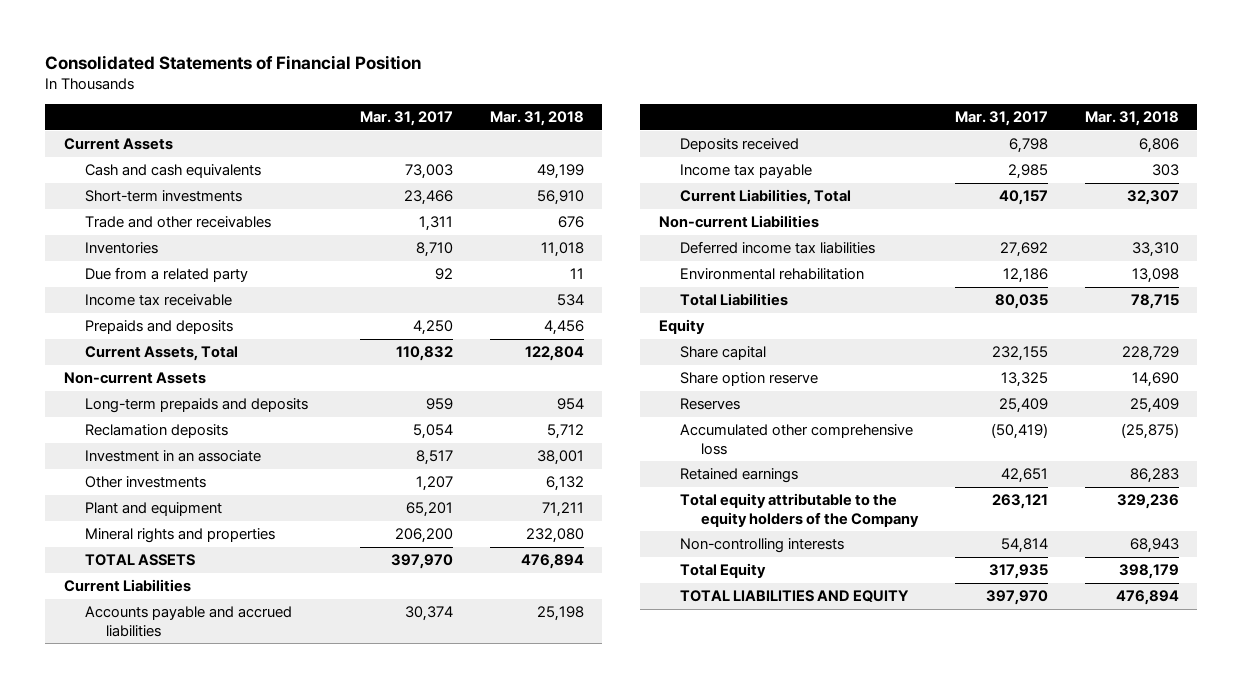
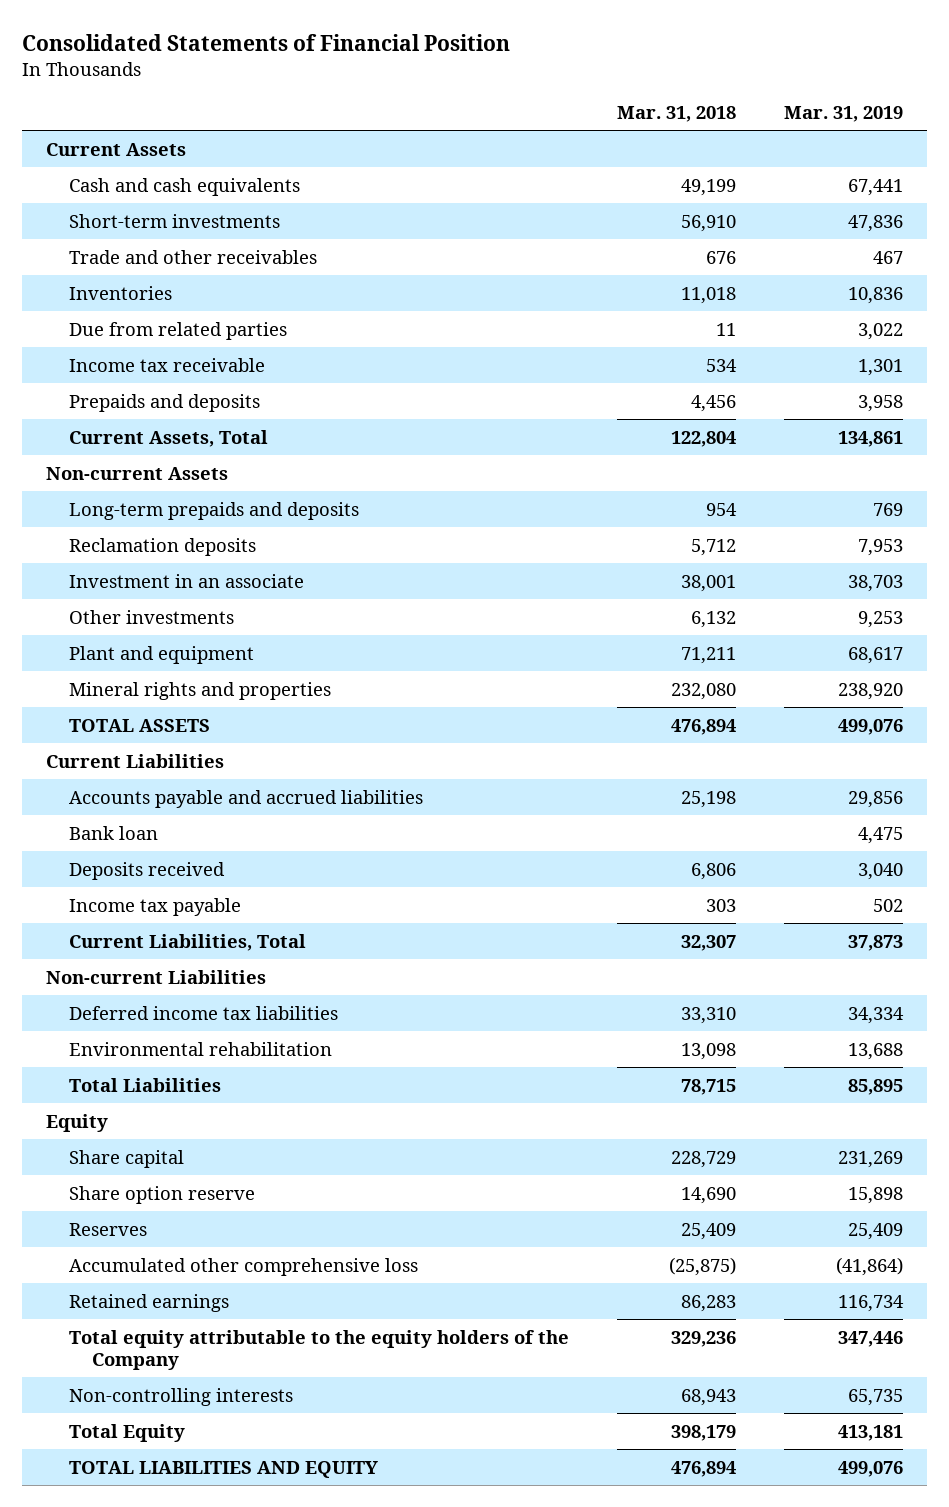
- | Mar. 31, 2017 | Mar. 31, 2018
+ | Mar. 31, 2018 | Mar. 31, 2019
- Due from a related party | 92 | 11
+ Due from related parties | 11 | 3,022
+ Bank loan | | 4,475

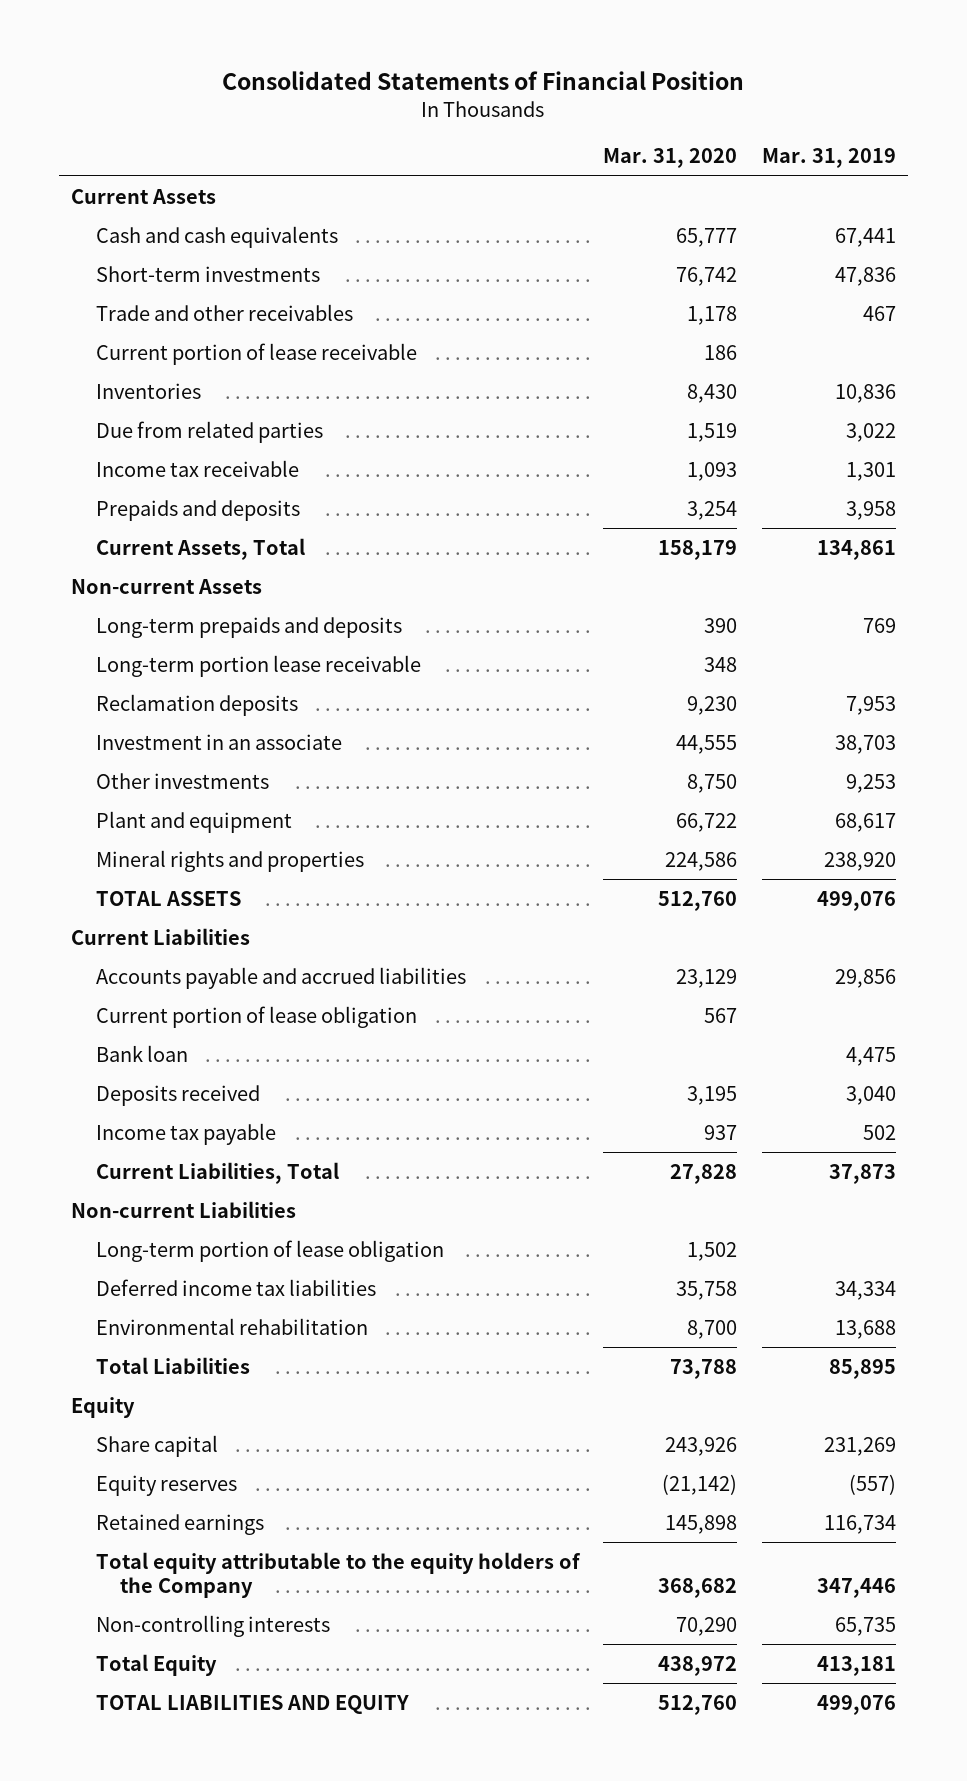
- | Mar. 31, 2018 | Mar. 31, 2019
+ | Mar. 31, 2020 | Mar. 31, 2019
+ Current portion of lease receivable | 186 |
+ Long-term portion lease receivable | 348 |
+ Current portion of lease obligation | 567 |
+ Long-term portion of lease obligation | 1,502 |
- Share option reserve | 14,690 | 15,898
- Reserves | 25,409 | 25,409
- Accumulated other comprehensive loss | (25,875) | (41,864)
+ Equity reserves | (21,142) | (557)

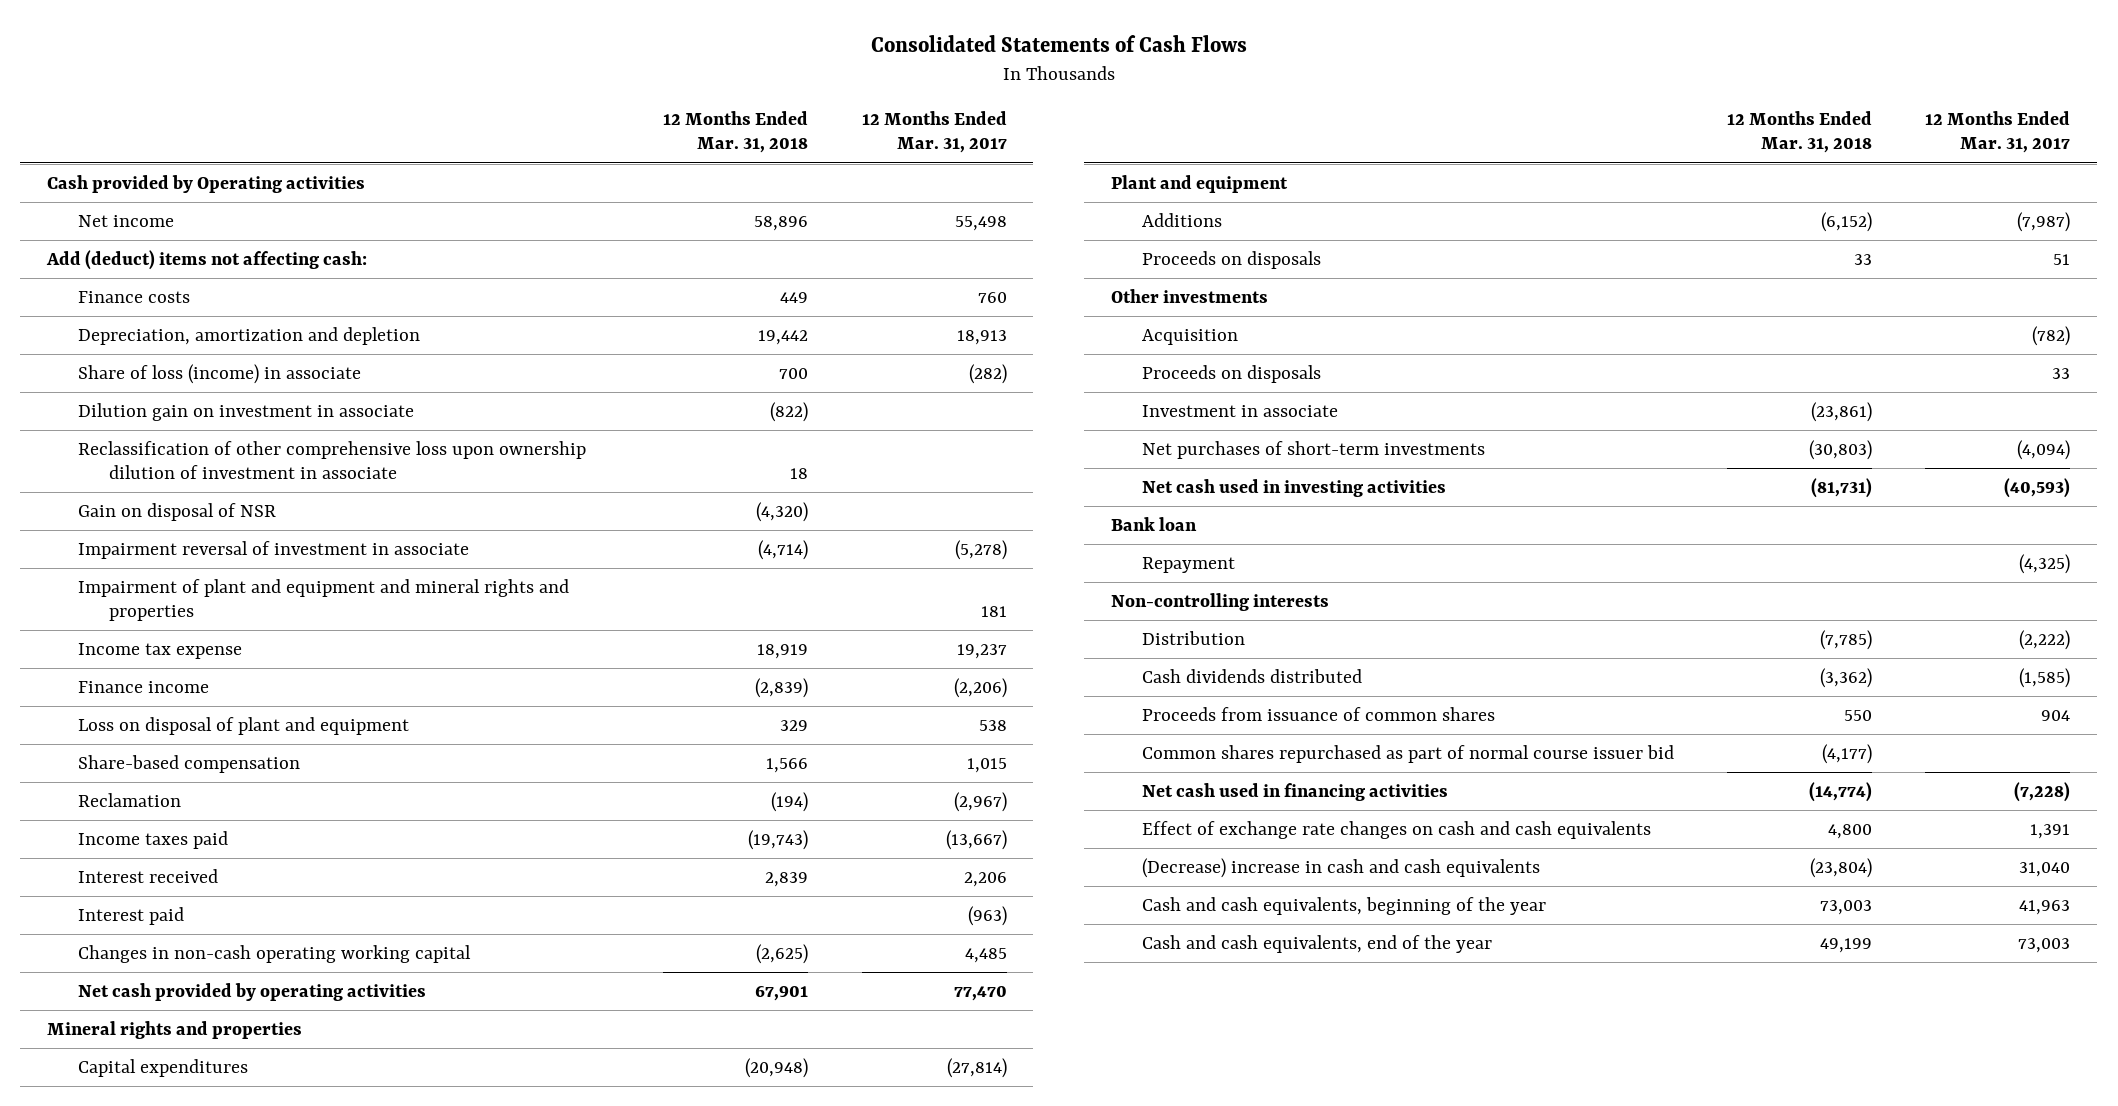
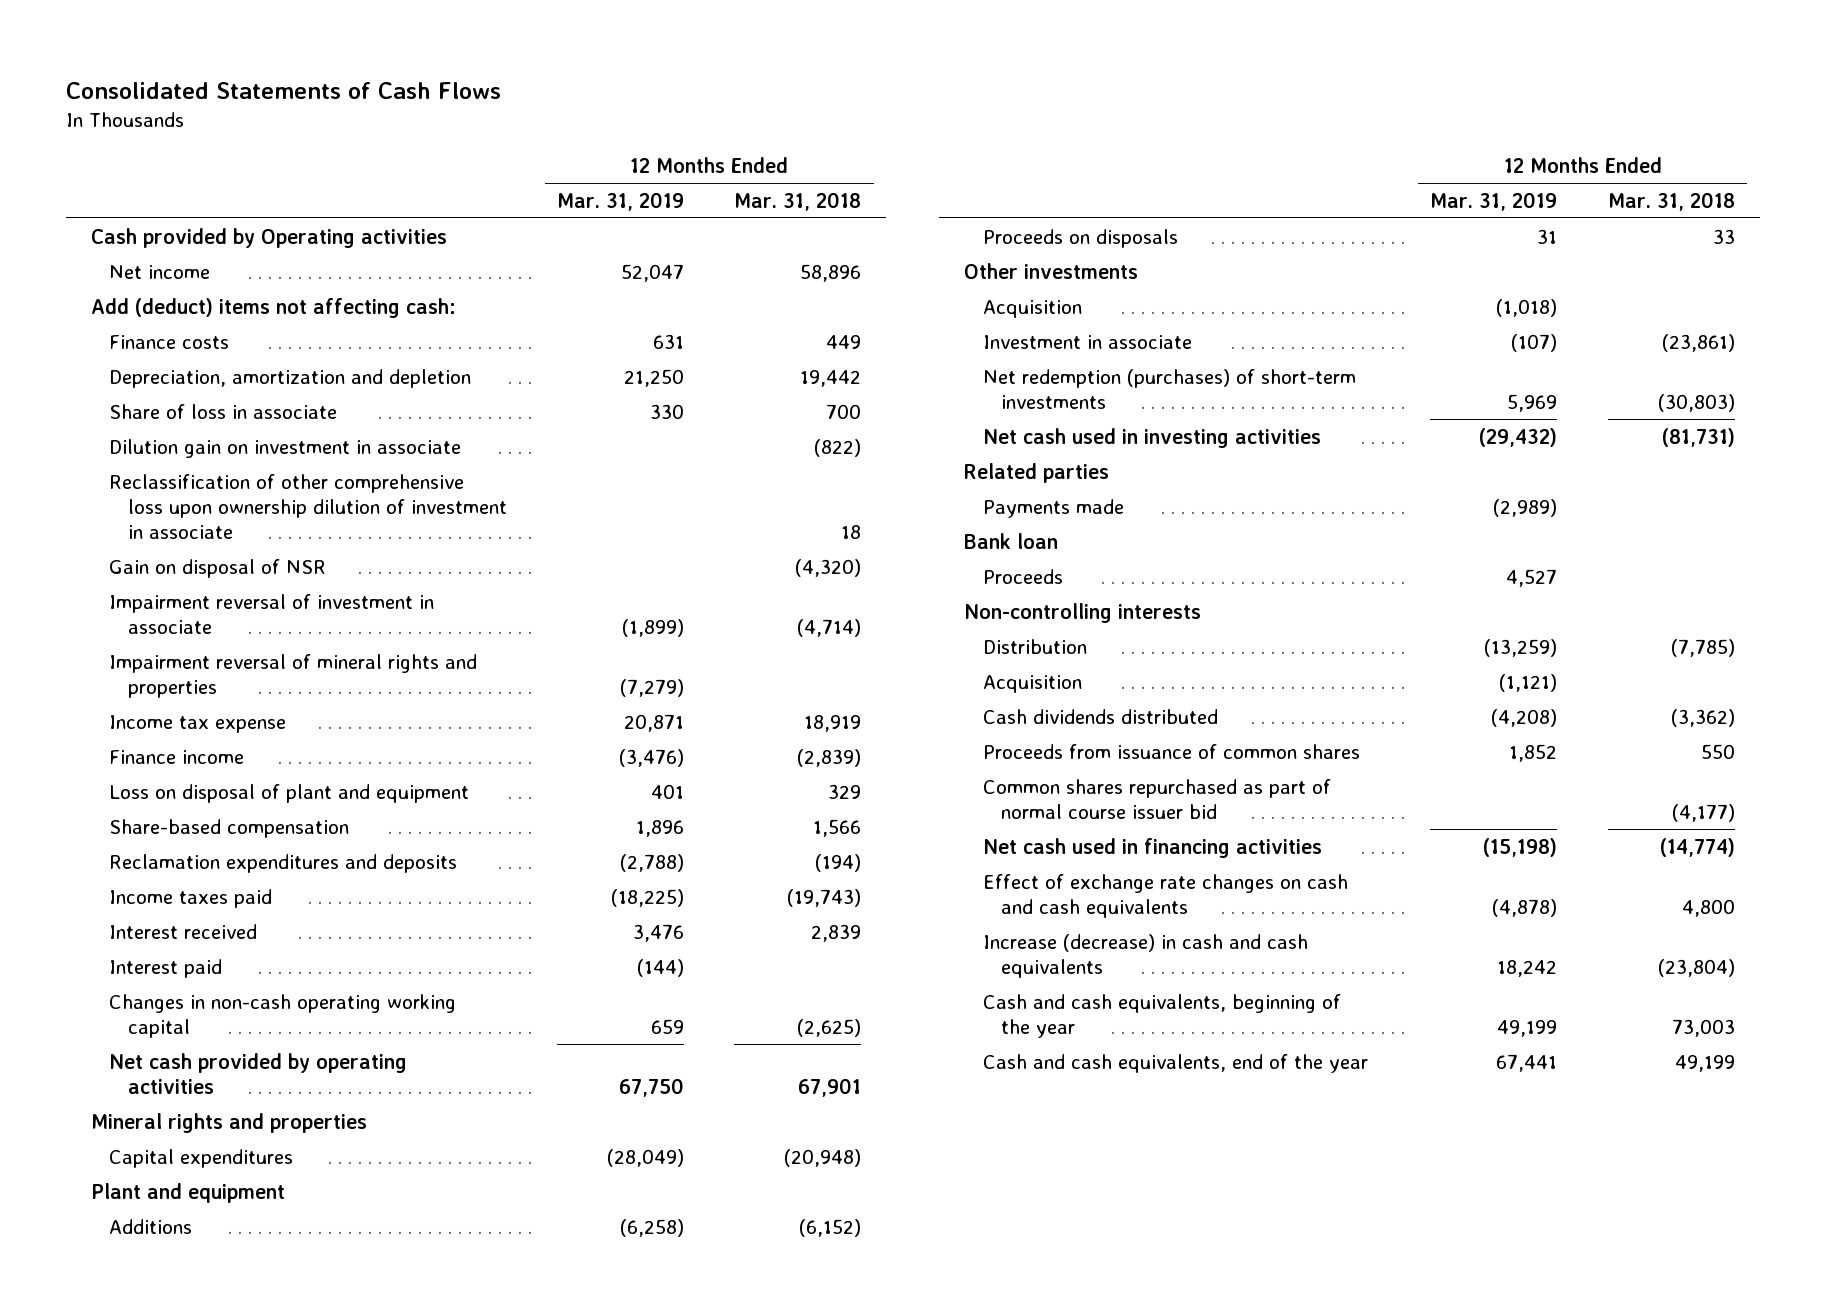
- | 12 Months Ended Mar. 31, 2018 | 12 Months Ended Mar. 31, 2017
+ | 12 Months Ended Mar. 31, 2019 | 12 Months Ended Mar. 31, 2018
- Share of loss (income) in associate | 700 | (282)
+ Share of loss in associate | 330 | 700
- Impairment of plant and equipment and mineral rights and properties | | 181
+ Impairment reversal of mineral rights and properties | (7,279) |
- Reclamation | (194) | (2,967)
+ Reclamation expenditures and deposits | (2,788) | (194)
- Proceeds on disposals | | 33
- Net purchases of short-term investments | (30,803) | (4,094)
+ Net redemption (purchases) of short-term investments | 5,969 | (30,803)
+ Related parties
+ Payments made | (2,989) |
- Repayment | | (4,325)
+ Proceeds | 4,527 |
+ Acquisition | (1,121) |
- (Decrease) increase in cash and cash equivalents | (23,804) | 31,040
+ Increase (decrease) in cash and cash equivalents | 18,242 | (23,804)

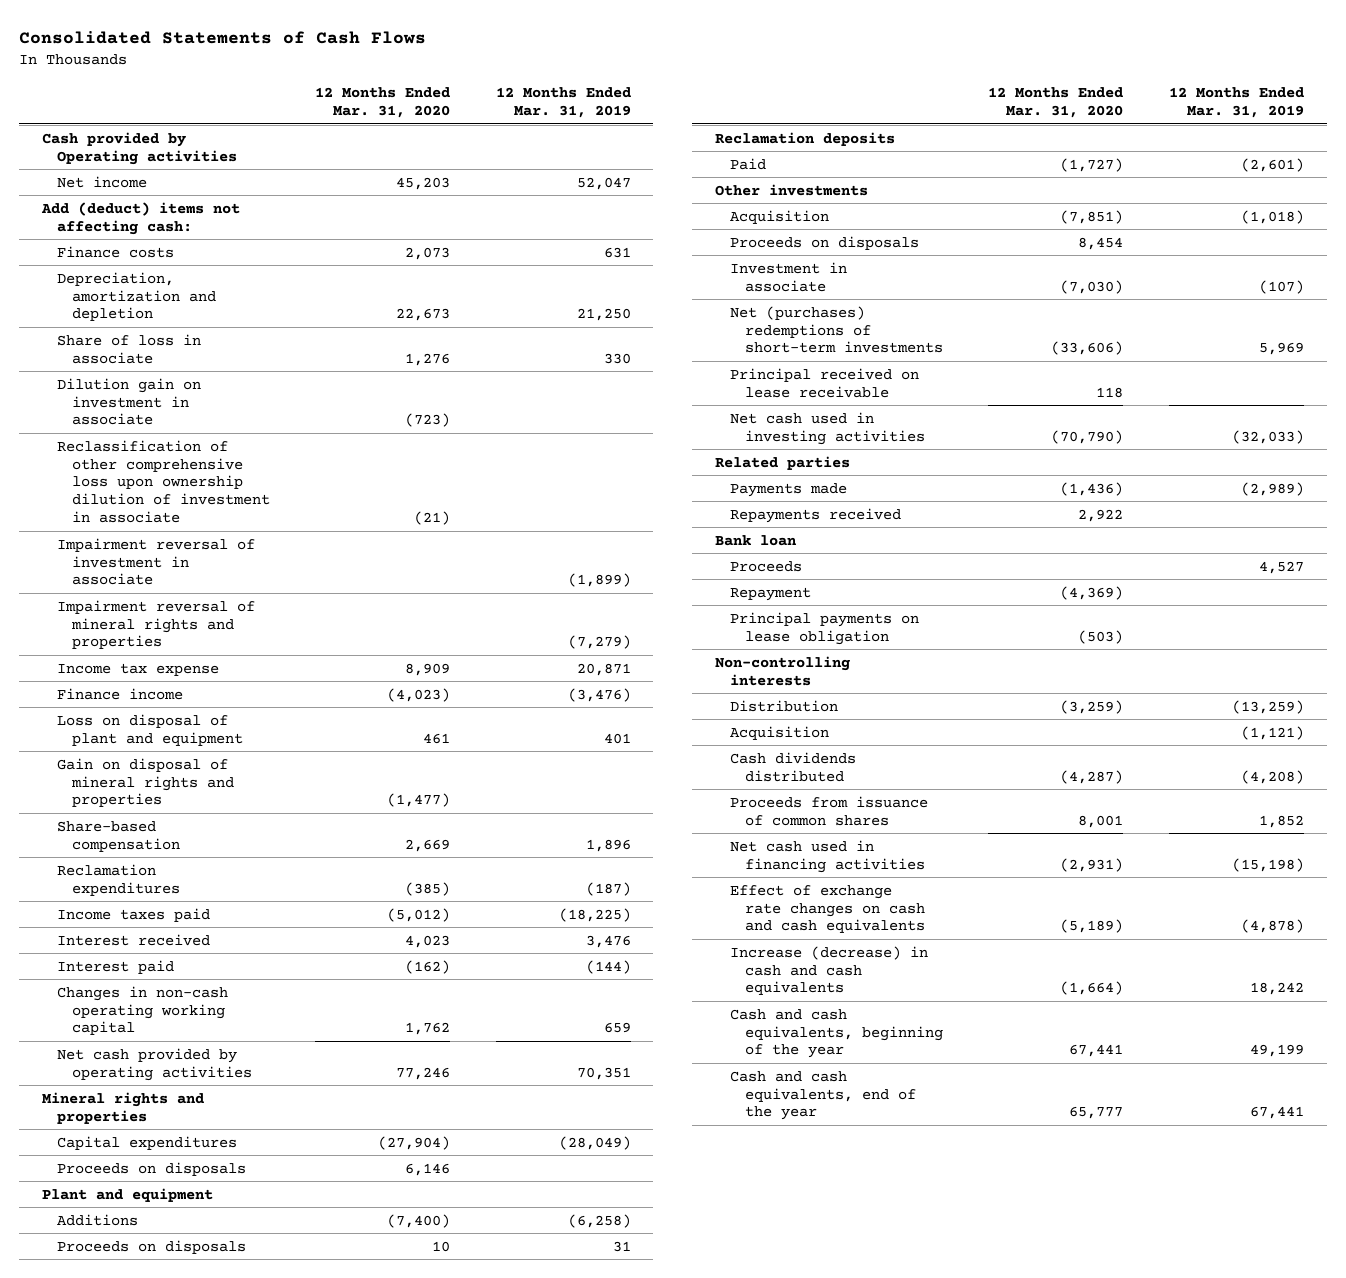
- | 12 Months Ended Mar. 31, 2019 | 12 Months Ended Mar. 31, 2018
+ | 12 Months Ended Mar. 31, 2020 | 12 Months Ended Mar. 31, 2019
- Gain on disposal of NSR | | (4,320)
+ Gain on disposal of mineral rights and properties | (1,477) |
- Reclamation expenditures and deposits | (2,788) | (194)
+ Reclamation expenditures | (385) | (187)
- Net cash provided by operating activities | 67,750 | 67,901
+ Net cash provided by operating activities | 77,246 | 70,351
+ Proceeds on disposals | 6,146 |
+ Reclamation deposits
+ Paid | (1,727) | (2,601)
+ Proceeds on disposals | 8,454 |
- Net redemption (purchases) of short-term investments | 5,969 | (30,803)
- Net cash used in investing activities | (29,432) | (81,731)
+ Net (purchases) redemptions of short-term investments | (33,606) | 5,969
+ Principal received on lease receivable | 118 |
+ Net cash used in investing activities | (70,790) | (32,033)
+ Repayments received | 2,922 |
+ Repayment | (4,369) |
+ Principal payments on lease obligation | (503) |
- Common shares repurchased as part of normal course issuer bid | | (4,177)

